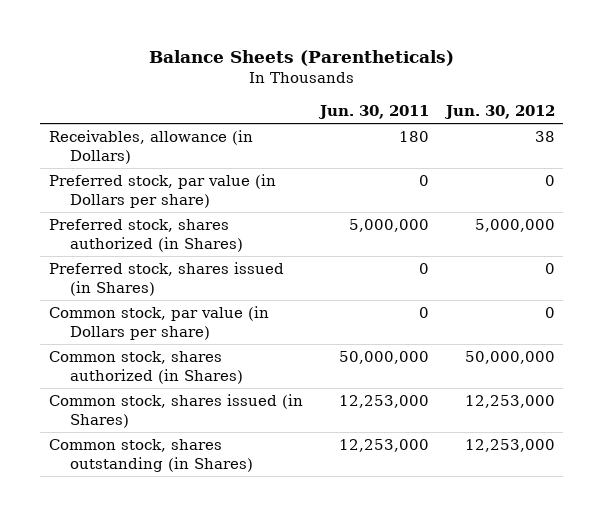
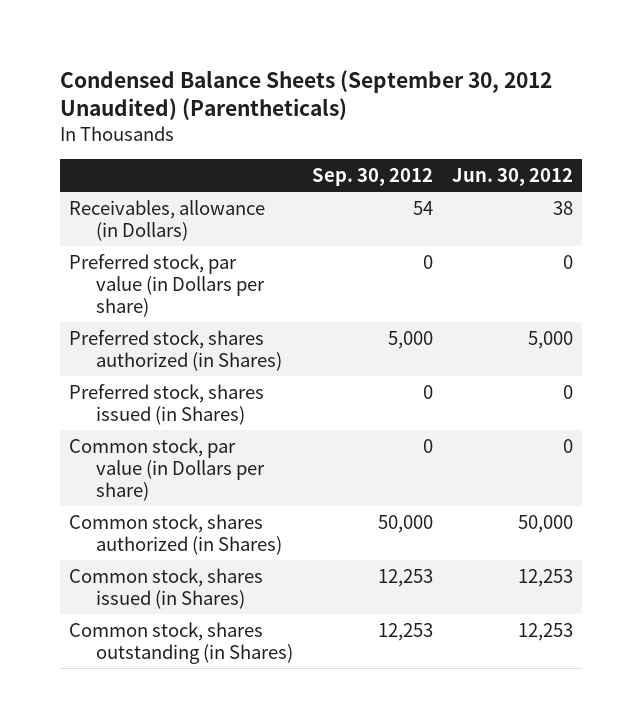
- Balance Sheets (Parentheticals)
+ Condensed Balance Sheets (September 30, 2012 Unaudited) (Parentheticals)
- | Jun. 30, 2011 | Jun. 30, 2012
+ | Sep. 30, 2012 | Jun. 30, 2012
- Preferred stock, shares authorized (in Shares) | 5,000,000 | 5,000,000
+ Preferred stock, shares authorized (in Shares) | 5,000 | 5,000
- Common stock, shares authorized (in Shares) | 50,000,000 | 50,000,000
- Common stock, shares issued (in Shares) | 12,253,000 | 12,253,000
- Common stock, shares outstanding (in Shares) | 12,253,000 | 12,253,000
+ Common stock, shares authorized (in Shares) | 50,000 | 50,000
+ Common stock, shares issued (in Shares) | 12,253 | 12,253
+ Common stock, shares outstanding (in Shares) | 12,253 | 12,253

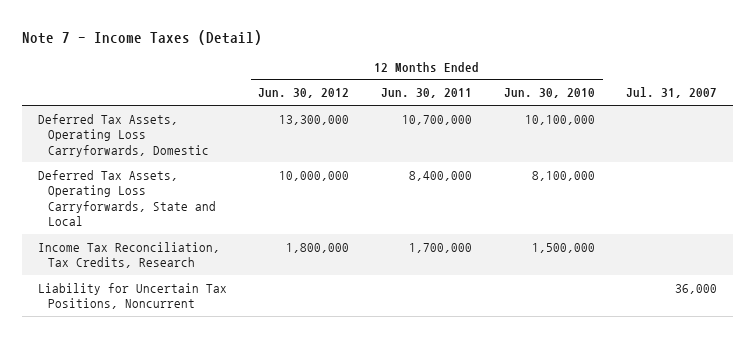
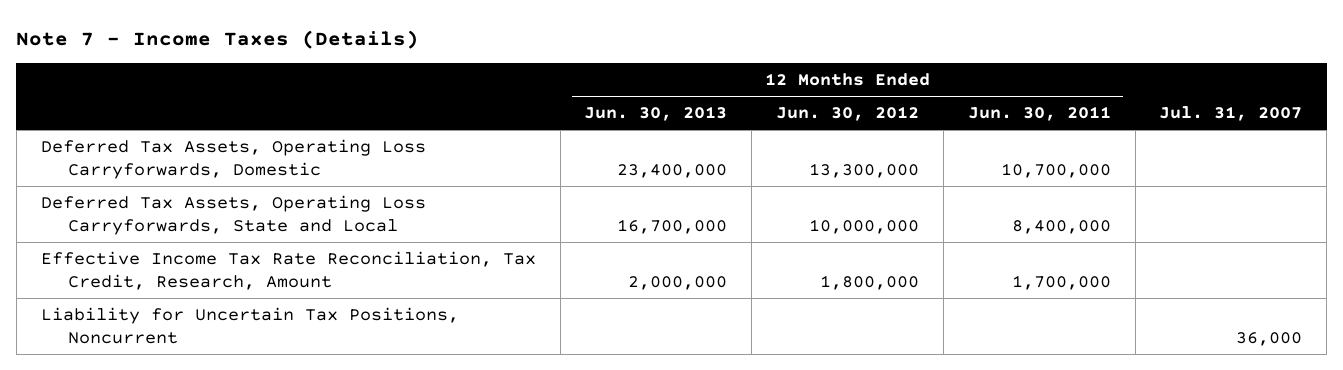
- Note 7 - Income Taxes (Detail)
+ Note 7 - Income Taxes (Details)
- | 12 Months Ended Jun. 30, 2012 | 12 Months Ended Jun. 30, 2011 | 12 Months Ended Jun. 30, 2010 | Jul. 31, 2007
+ | 12 Months Ended Jun. 30, 2013 | 12 Months Ended Jun. 30, 2012 | 12 Months Ended Jun. 30, 2011 | Jul. 31, 2007
- Income Tax Reconciliation, Tax Credits, Research | 1,800,000 | 1,700,000 | 1,500,000 |
+ Effective Income Tax Rate Reconciliation, Tax Credit, Research, Amount | 2,000,000 | 1,800,000 | 1,700,000 |

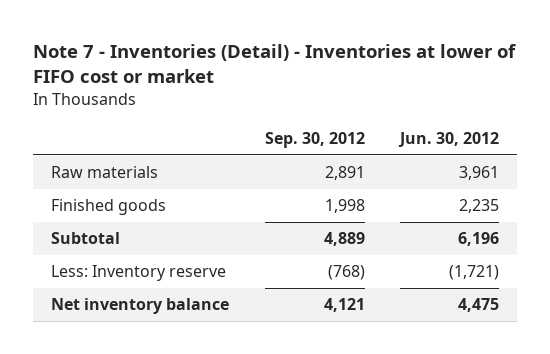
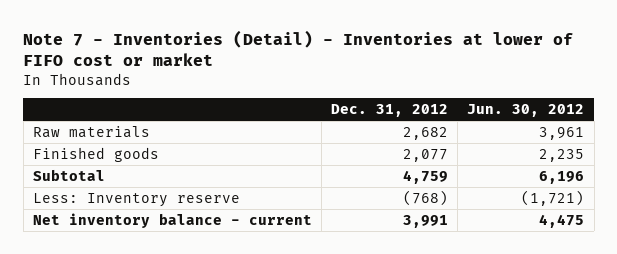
- | Sep. 30, 2012 | Jun. 30, 2012
+ | Dec. 31, 2012 | Jun. 30, 2012
- Net inventory balance | 4,121 | 4,475
+ Net inventory balance - current | 3,991 | 4,475

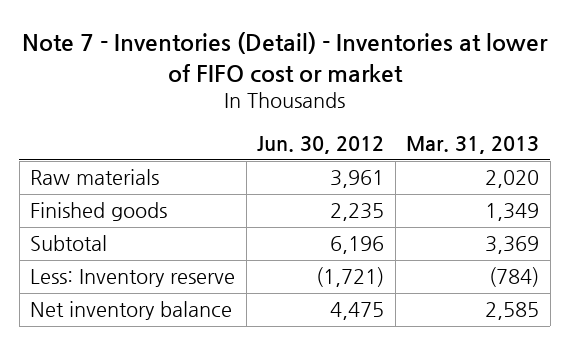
- | Dec. 31, 2012 | Jun. 30, 2012
+ | Jun. 30, 2012 | Mar. 31, 2013
- Net inventory balance - current | 3,991 | 4,475
+ Net inventory balance | 4,475 | 2,585

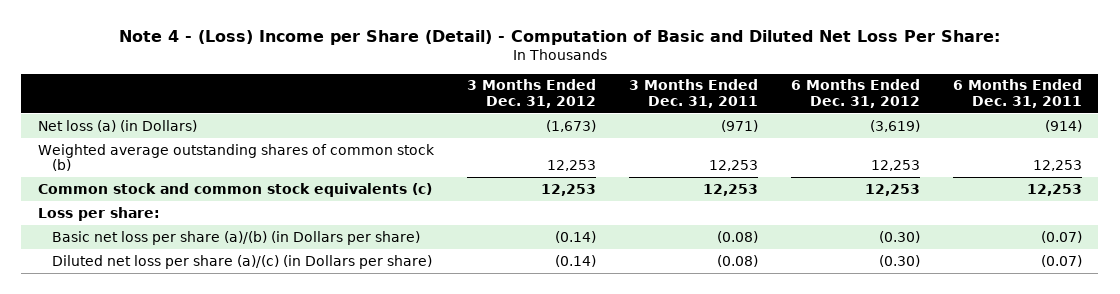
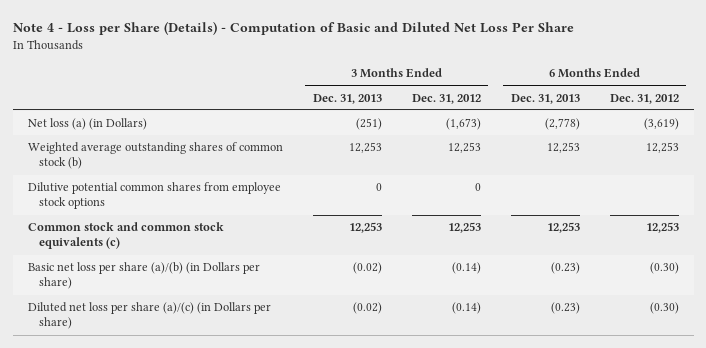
- Note 4 - (Loss) Income per Share (Detail) - Computation of Basic and Diluted Net Loss Per Share:
+ Note 4 - Loss per Share (Details) - Computation of Basic and Diluted Net Loss Per Share
- | 3 Months Ended Dec. 31, 2012 | 3 Months Ended Dec. 31, 2011 | 6 Months Ended Dec. 31, 2012 | 6 Months Ended Dec. 31, 2011
+ | 3 Months Ended Dec. 31, 2013 | 3 Months Ended Dec. 31, 2012 | 6 Months Ended Dec. 31, 2013 | 6 Months Ended Dec. 31, 2012
+ Dilutive potential common shares from employee stock options | 0 | 0 | |
- Loss per share:

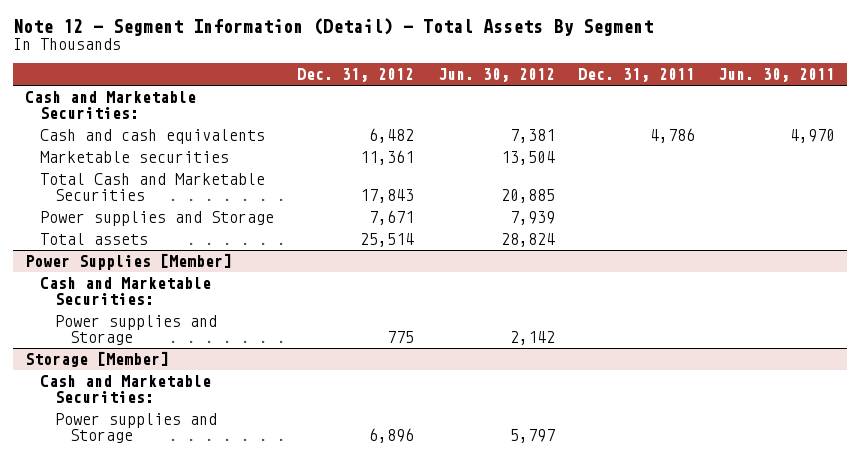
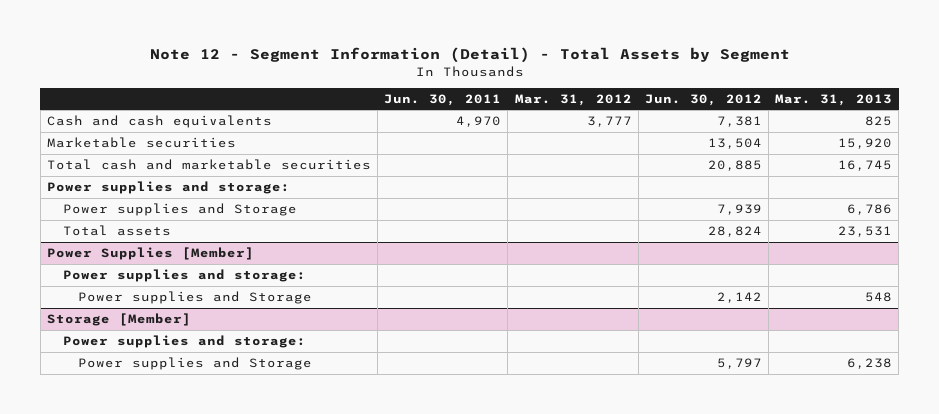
- Note 12 - Segment Information (Detail) - Total Assets By Segment
+ Note 12 - Segment Information (Detail) - Total Assets by Segment
- | Dec. 31, 2012 | Jun. 30, 2012 | Dec. 31, 2011 | Jun. 30, 2011
+ | Jun. 30, 2011 | Mar. 31, 2012 | Jun. 30, 2012 | Mar. 31, 2013
- Cash and Marketable Securities:
- Total Cash and Marketable Securities | 17,843 | 20,885 | |
+ Total cash and marketable securities | | | 20,885 | 16,745
+ Power supplies and storage:
@ Power Supplies [Member]
- Cash and Marketable Securities:
+ Power supplies and storage:
@ Storage [Member]
- Cash and Marketable Securities:
+ Power supplies and storage:

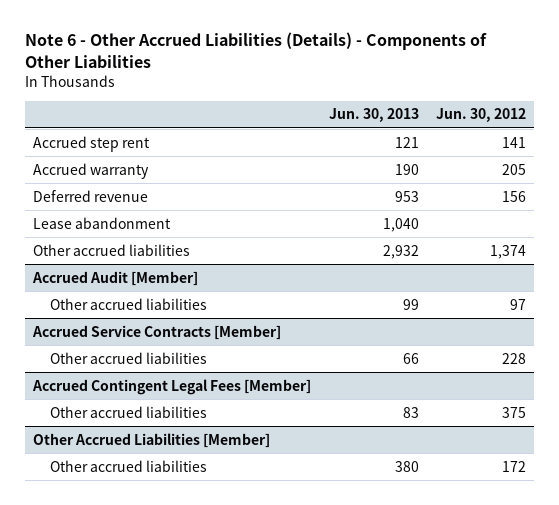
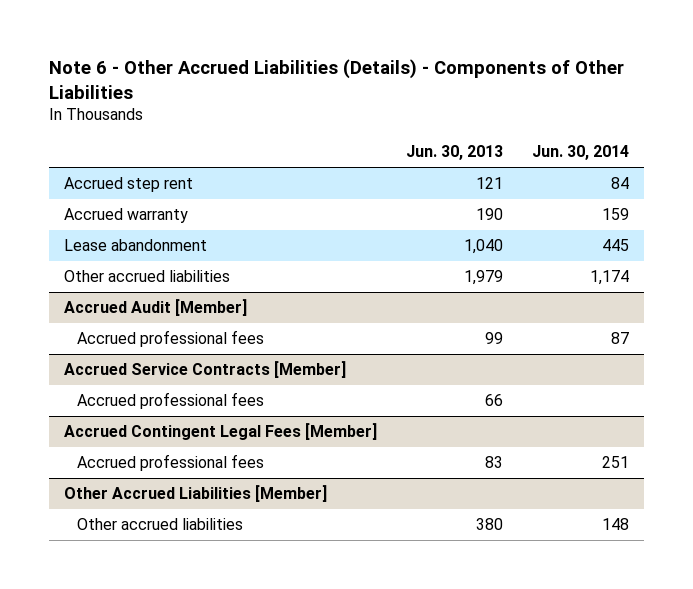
- | Jun. 30, 2013 | Jun. 30, 2012
+ | Jun. 30, 2013 | Jun. 30, 2014
- Deferred revenue | 953 | 156
- Other accrued liabilities | 2,932 | 1,374
+ Other accrued liabilities | 1,979 | 1,174
@ Accrued Audit [Member]
- Other accrued liabilities | 99 | 97
+ Accrued professional fees | 99 | 87
@ Accrued Service Contracts [Member]
- Other accrued liabilities | 66 | 228
+ Accrued professional fees | 66 |
@ Accrued Contingent Legal Fees [Member]
- Other accrued liabilities | 83 | 375
+ Accrued professional fees | 83 | 251

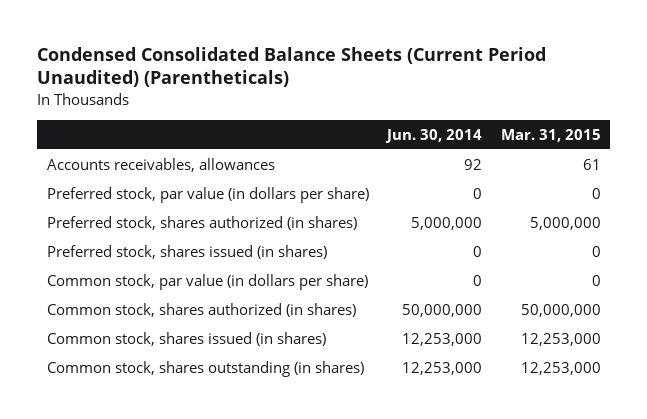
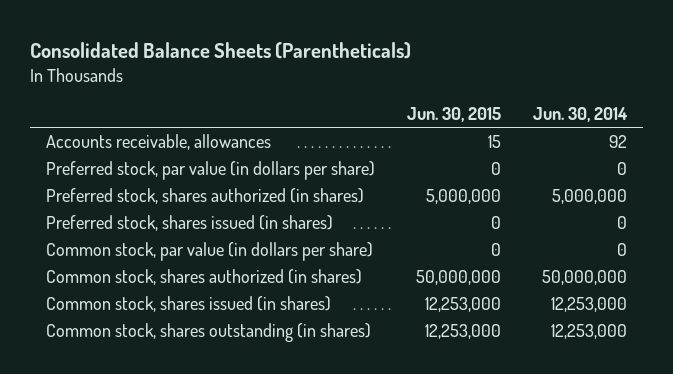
- Condensed Consolidated Balance Sheets (Current Period Unaudited) (Parentheticals)
+ Consolidated Balance Sheets (Parentheticals)
- | Jun. 30, 2014 | Mar. 31, 2015
+ | Jun. 30, 2015 | Jun. 30, 2014
- Accounts receivables, allowances | 92 | 61
+ Accounts receivable, allowances | 15 | 92

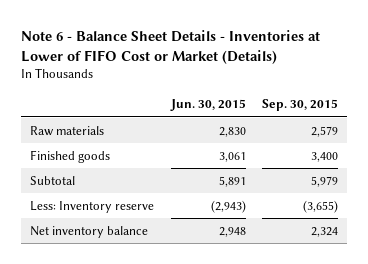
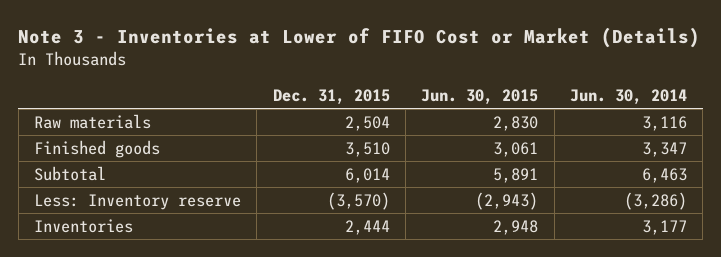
- Note 6 - Balance Sheet Details - Inventories at Lower of FIFO Cost or Market (Details)
+ Note 3 - Inventories at Lower of FIFO Cost or Market (Details)
- | Jun. 30, 2015 | Sep. 30, 2015
+ | Dec. 31, 2015 | Jun. 30, 2015 | Jun. 30, 2014
- Net inventory balance | 2,948 | 2,324
+ Inventories | 2,444 | 2,948 | 3,177

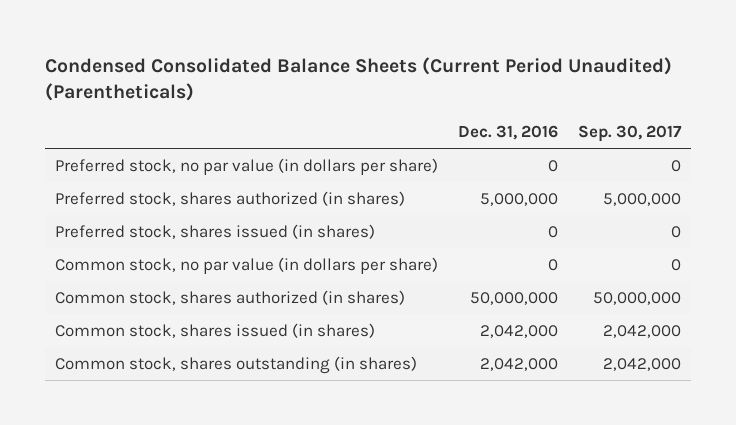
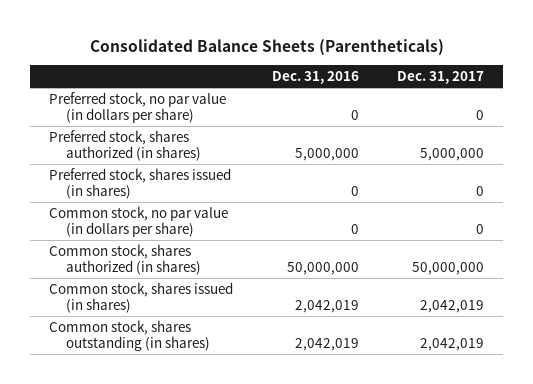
- Condensed Consolidated Balance Sheets (Current Period Unaudited) (Parentheticals)
+ Consolidated Balance Sheets (Parentheticals)
- | Dec. 31, 2016 | Sep. 30, 2017
+ | Dec. 31, 2016 | Dec. 31, 2017
- Common stock, shares issued (in shares) | 2,042,000 | 2,042,000
- Common stock, shares outstanding (in shares) | 2,042,000 | 2,042,000
+ Common stock, shares issued (in shares) | 2,042,019 | 2,042,019
+ Common stock, shares outstanding (in shares) | 2,042,019 | 2,042,019

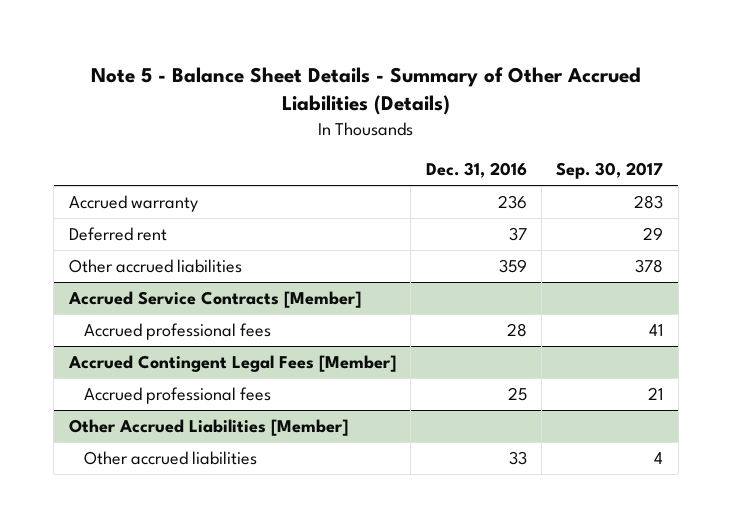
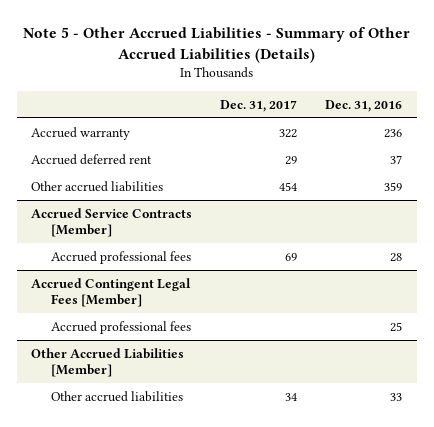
- Note 5 - Balance Sheet Details - Summary of Other Accrued Liabilities (Details)
+ Note 5 - Other Accrued Liabilities - Summary of Other Accrued Liabilities (Details)
- | Dec. 31, 2016 | Sep. 30, 2017
+ | Dec. 31, 2017 | Dec. 31, 2016
- Deferred rent | 37 | 29
+ Accrued deferred rent | 29 | 37

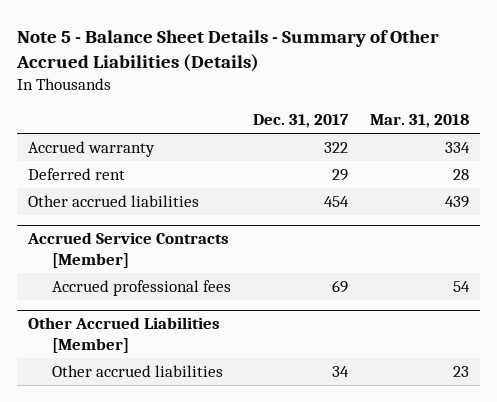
- Note 5 - Other Accrued Liabilities - Summary of Other Accrued Liabilities (Details)
+ Note 5 - Balance Sheet Details - Summary of Other Accrued Liabilities (Details)
- | Dec. 31, 2017 | Dec. 31, 2016
+ | Dec. 31, 2017 | Mar. 31, 2018
- Accrued deferred rent | 29 | 37
+ Deferred rent | 29 | 28
- Accrued Contingent Legal Fees [Member]
- Accrued professional fees | | 25

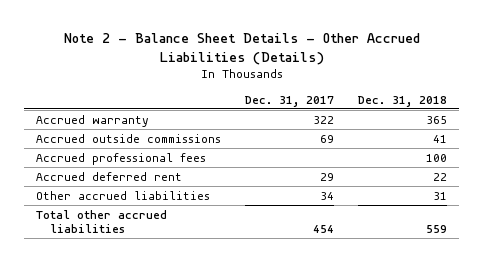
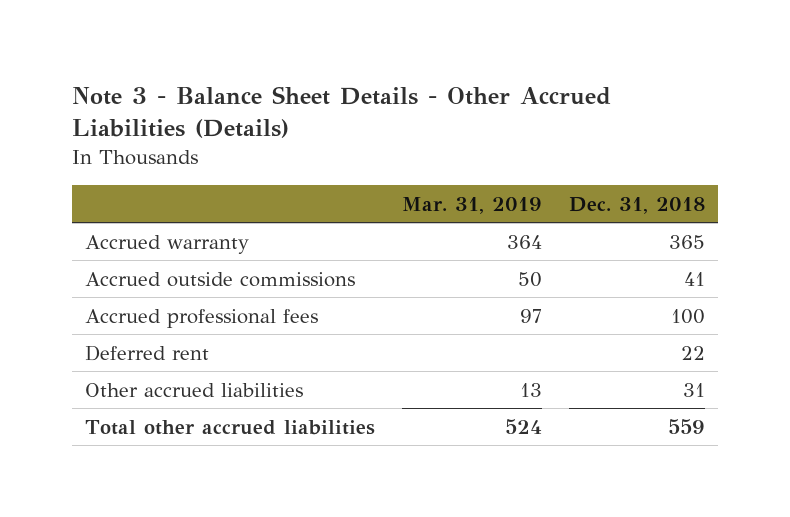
- Note 2 - Balance Sheet Details - Other Accrued Liabilities (Details)
+ Note 3 - Balance Sheet Details - Other Accrued Liabilities (Details)
- | Dec. 31, 2017 | Dec. 31, 2018
+ | Mar. 31, 2019 | Dec. 31, 2018
- Accrued deferred rent | 29 | 22
+ Deferred rent | | 22

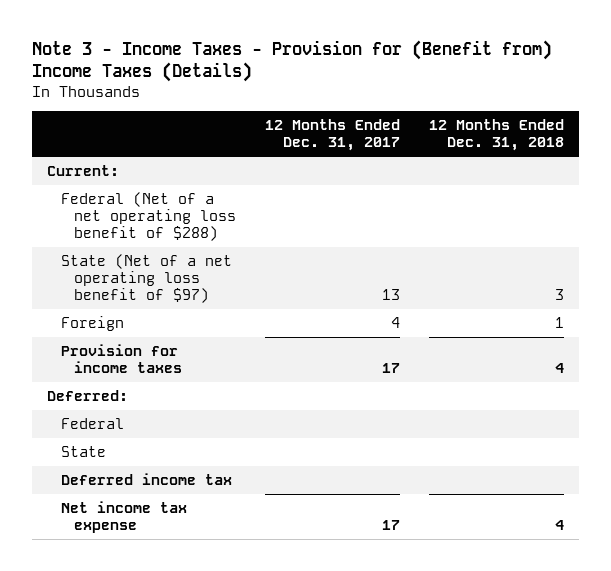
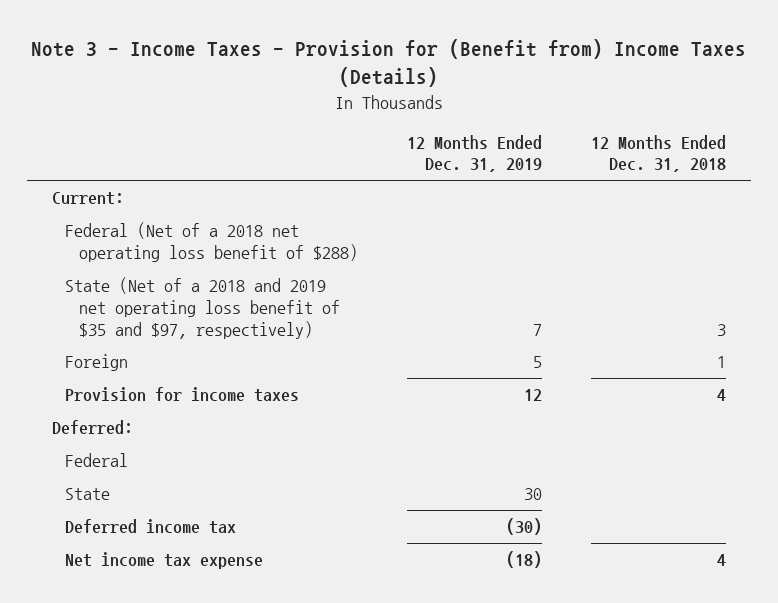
- | 12 Months Ended Dec. 31, 2017 | 12 Months Ended Dec. 31, 2018
+ | 12 Months Ended Dec. 31, 2019 | 12 Months Ended Dec. 31, 2018
- Federal (Net of a net operating loss benefit of $288)
- State (Net of a net operating loss benefit of $97) | 13 | 3
+ Federal (Net of a 2018 net operating loss benefit of $288)
+ State (Net of a 2018 and 2019 net operating loss benefit of $35 and $97, respectively) | 7 | 3

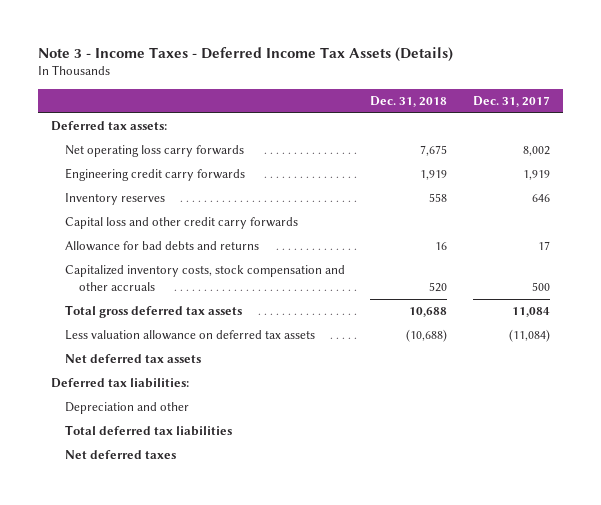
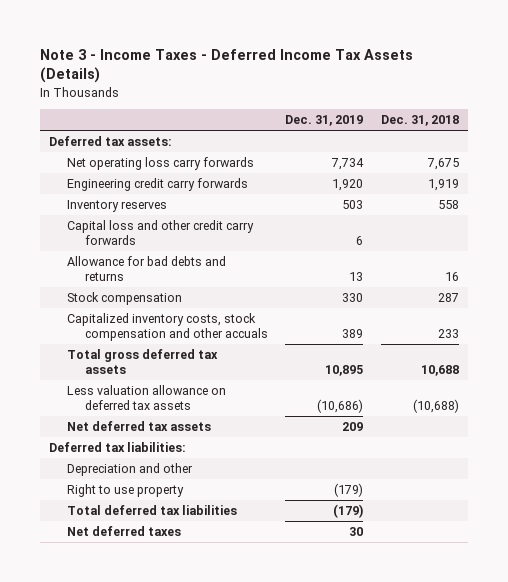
- | Dec. 31, 2018 | Dec. 31, 2017
+ | Dec. 31, 2019 | Dec. 31, 2018
- Capitalized inventory costs, stock compensation and other accruals | 520 | 500
+ Stock compensation | 330 | 287
+ Capitalized inventory costs, stock compensation and other accuals | 389 | 233
+ Right to use property | (179) |

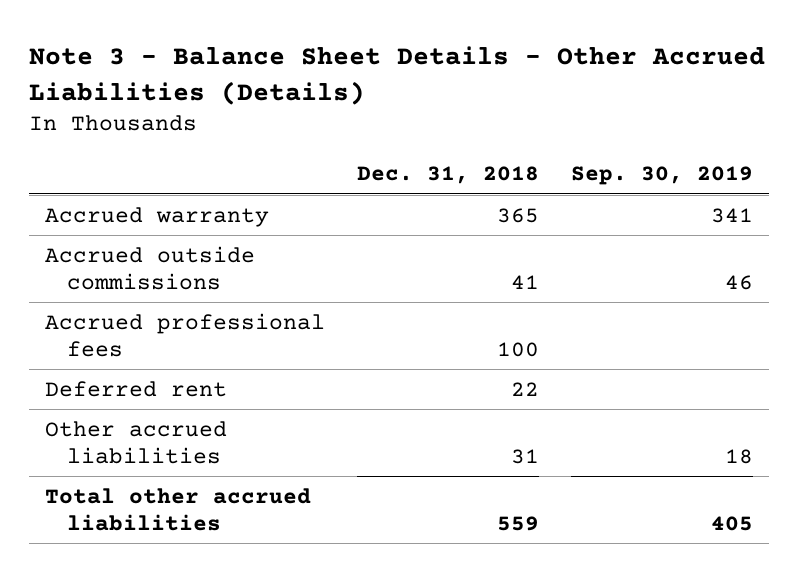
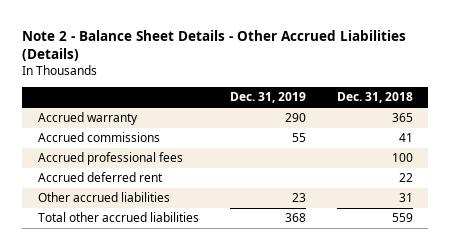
- Note 3 - Balance Sheet Details - Other Accrued Liabilities (Details)
+ Note 2 - Balance Sheet Details - Other Accrued Liabilities (Details)
- | Dec. 31, 2018 | Sep. 30, 2019
+ | Dec. 31, 2019 | Dec. 31, 2018
- Accrued outside commissions | 41 | 46
+ Accrued commissions | 55 | 41
- Deferred rent | 22 |
+ Accrued deferred rent | | 22

